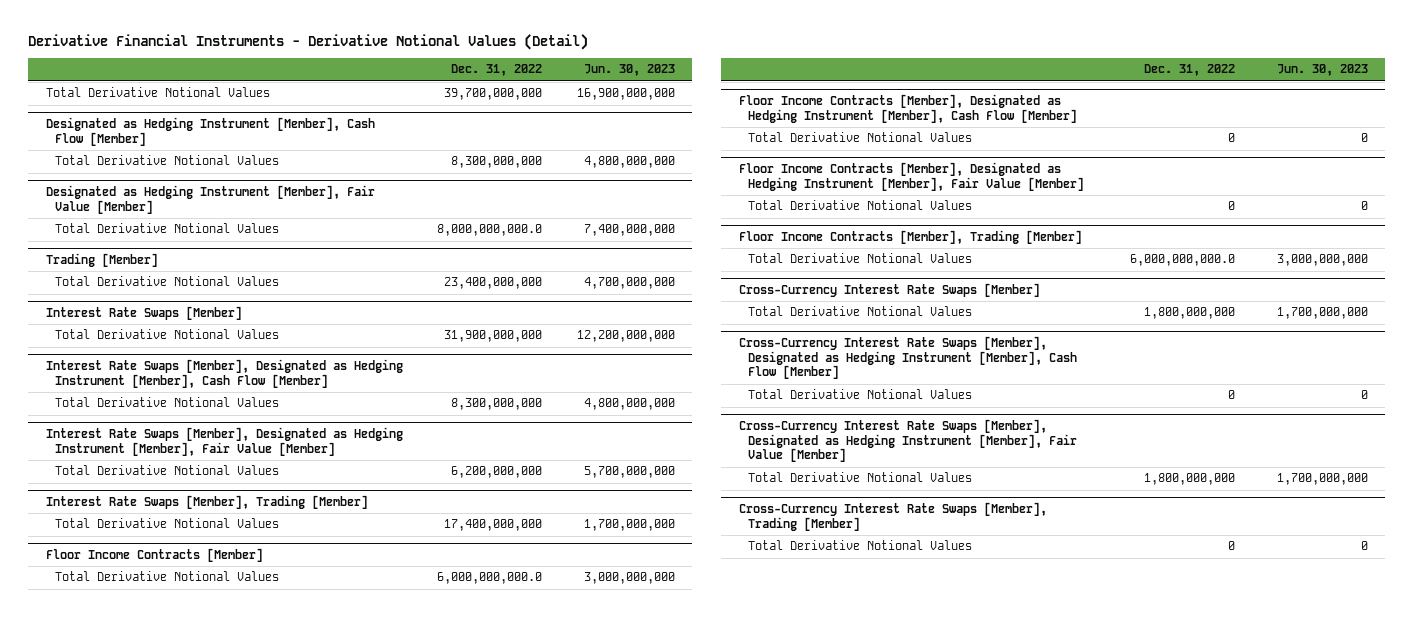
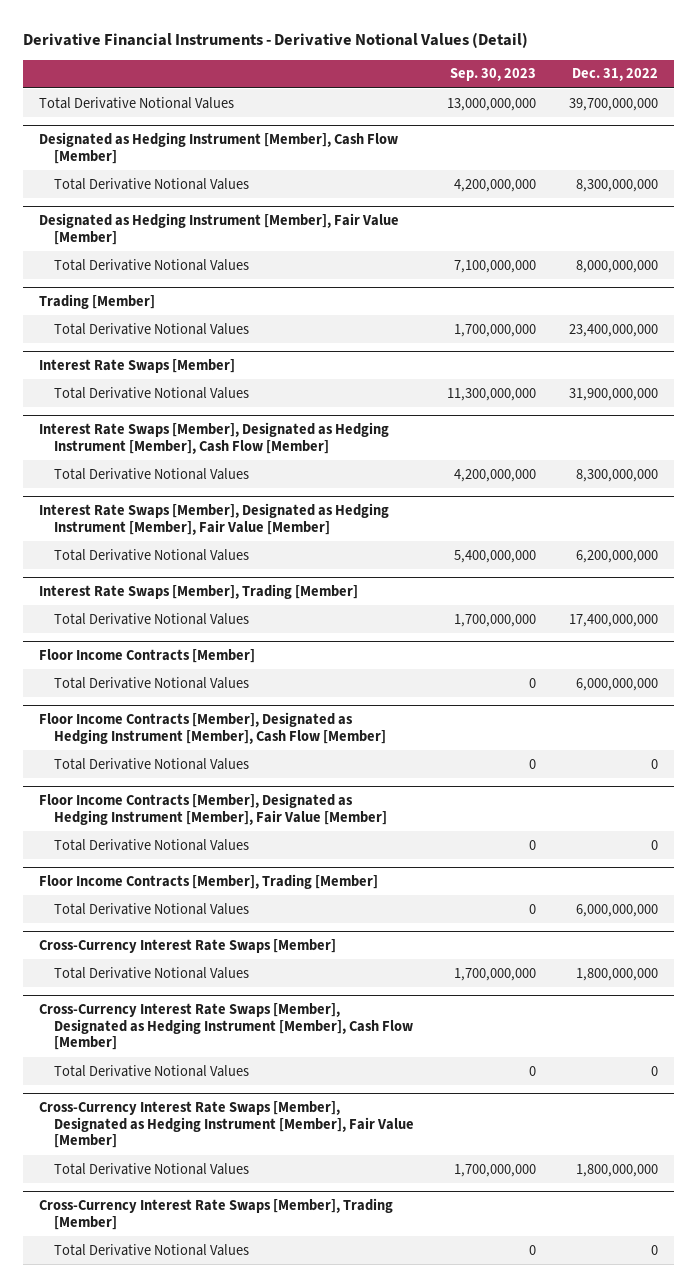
- | Dec. 31, 2022 | Jun. 30, 2023
+ | Sep. 30, 2023 | Dec. 31, 2022
@ Designated as Hedging Instrument [Member], Fair Value [Member]
- Total Derivative Notional Values | 8,000,000,000.0 | 7,400,000,000
+ Total Derivative Notional Values | 7,100,000,000 | 8,000,000,000
@ Floor Income Contracts [Member]
- Total Derivative Notional Values | 6,000,000,000.0 | 3,000,000,000
+ Total Derivative Notional Values | 0 | 6,000,000,000
@ Floor Income Contracts [Member], Trading [Member]
- Total Derivative Notional Values | 6,000,000,000.0 | 3,000,000,000
+ Total Derivative Notional Values | 0 | 6,000,000,000

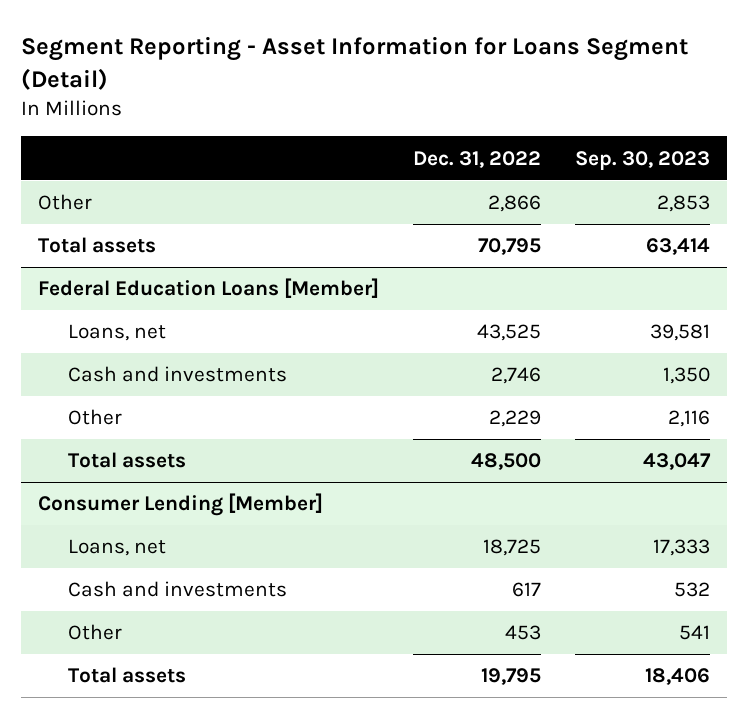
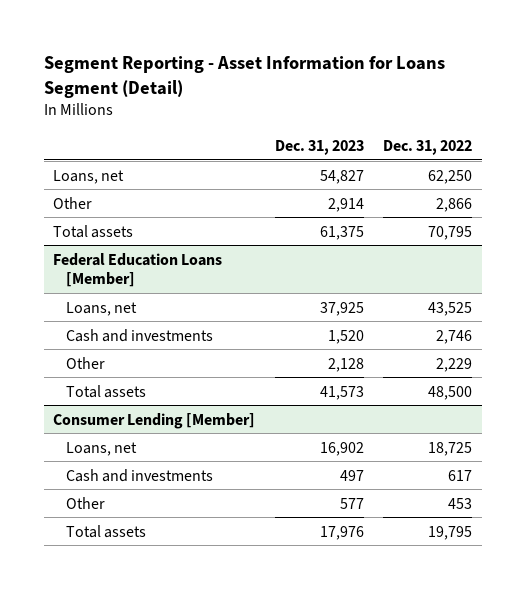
- | Dec. 31, 2022 | Sep. 30, 2023
+ | Dec. 31, 2023 | Dec. 31, 2022
+ Loans, net | 54,827 | 62,250

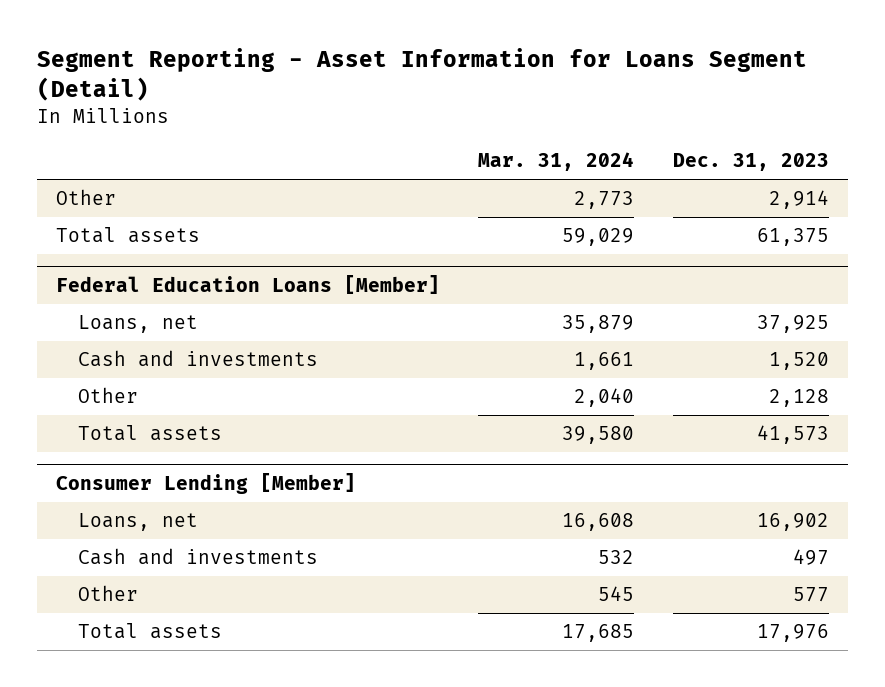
- | Dec. 31, 2023 | Dec. 31, 2022
+ | Mar. 31, 2024 | Dec. 31, 2023
- Loans, net | 54,827 | 62,250

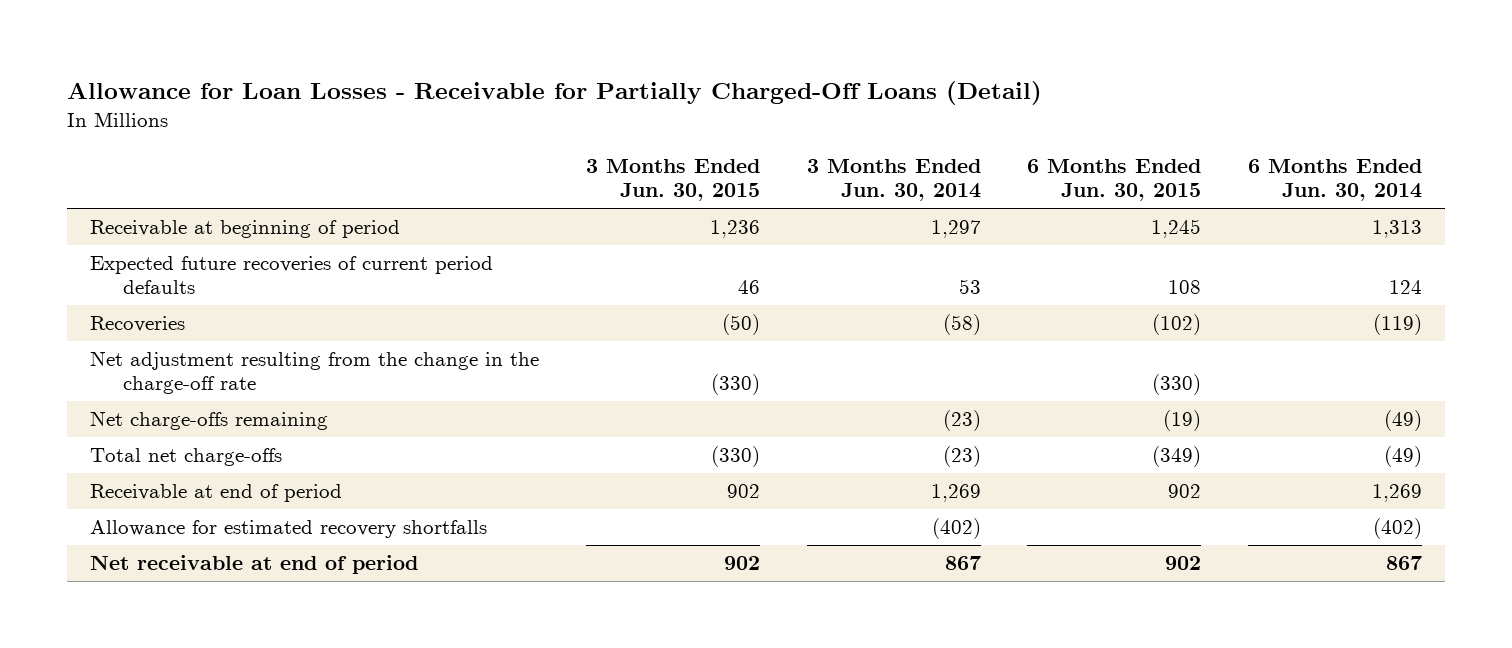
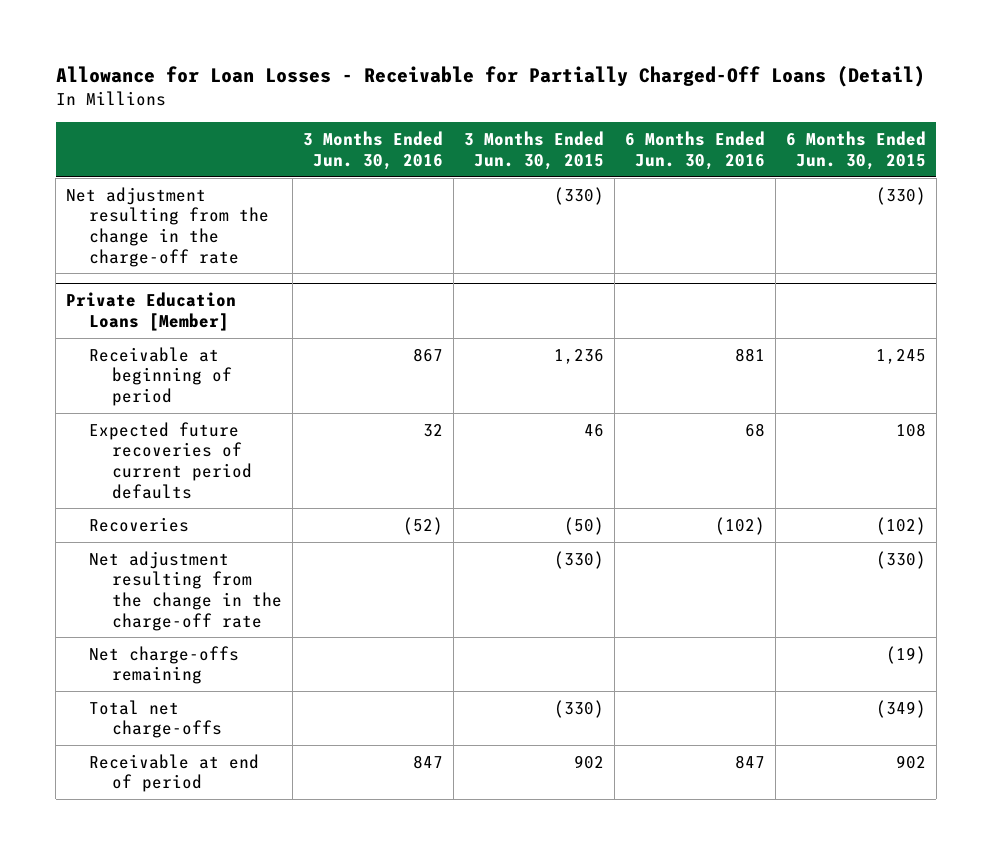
- | 3 Months Ended Jun. 30, 2015 | 3 Months Ended Jun. 30, 2014 | 6 Months Ended Jun. 30, 2015 | 6 Months Ended Jun. 30, 2014
+ | 3 Months Ended Jun. 30, 2016 | 3 Months Ended Jun. 30, 2015 | 6 Months Ended Jun. 30, 2016 | 6 Months Ended Jun. 30, 2015
+ Net adjustment resulting from the change in the charge-off rate | | (330) | | (330)
+ Private Education Loans [Member]
- Allowance for estimated recovery shortfalls | | (402) | | (402)
- Net receivable at end of period | 902 | 867 | 902 | 867

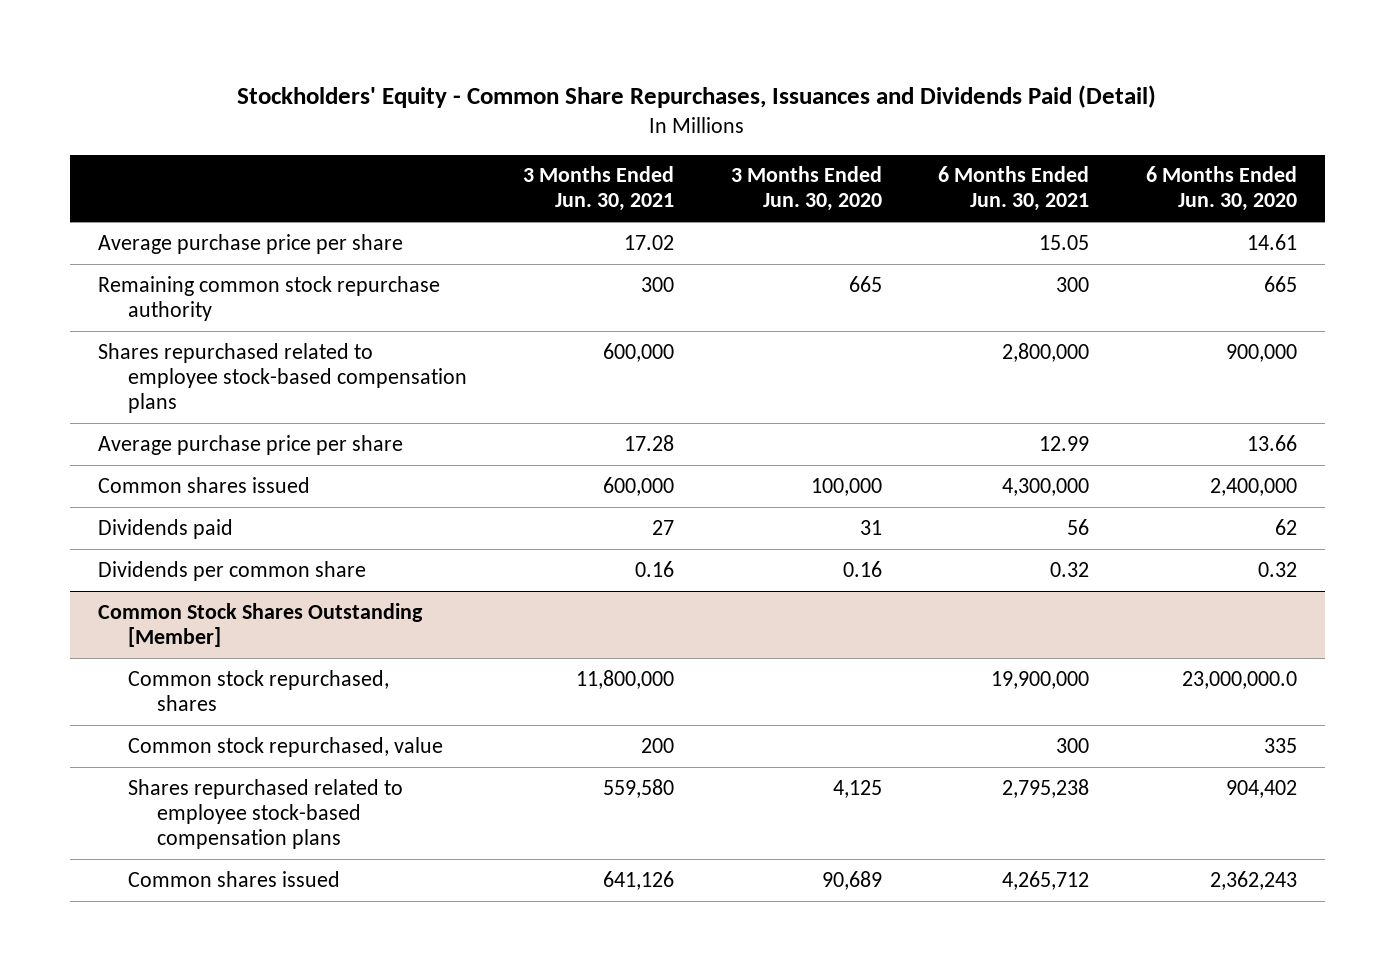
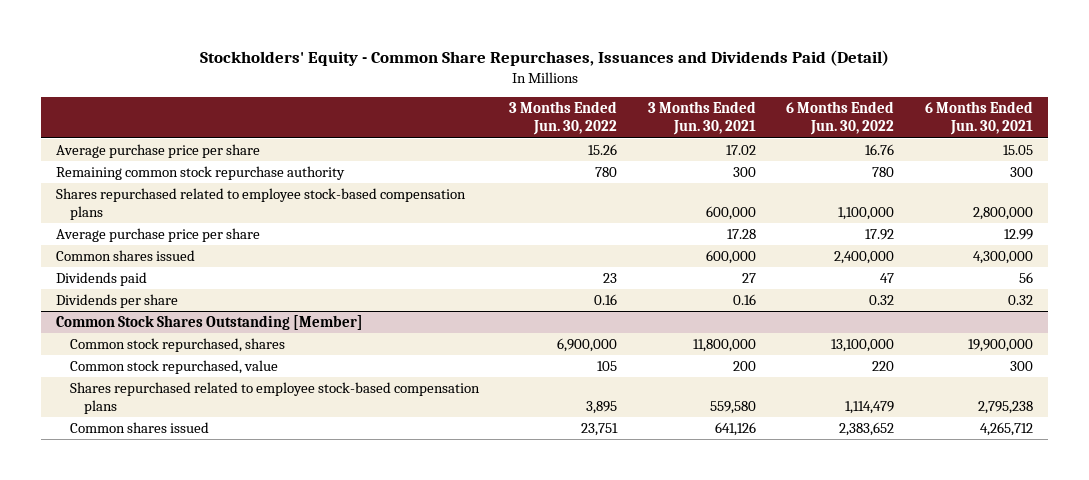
- | 3 Months Ended Jun. 30, 2021 | 3 Months Ended Jun. 30, 2020 | 6 Months Ended Jun. 30, 2021 | 6 Months Ended Jun. 30, 2020
+ | 3 Months Ended Jun. 30, 2022 | 3 Months Ended Jun. 30, 2021 | 6 Months Ended Jun. 30, 2022 | 6 Months Ended Jun. 30, 2021
- Dividends per common share | 0.16 | 0.16 | 0.32 | 0.32
+ Dividends per share | 0.16 | 0.16 | 0.32 | 0.32

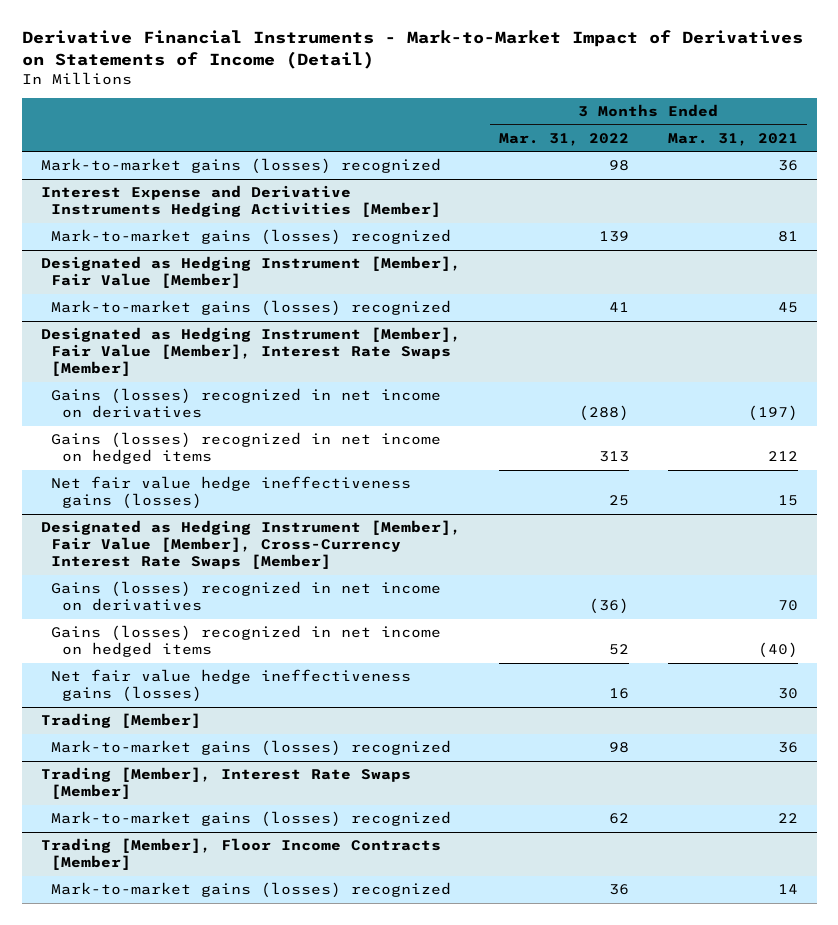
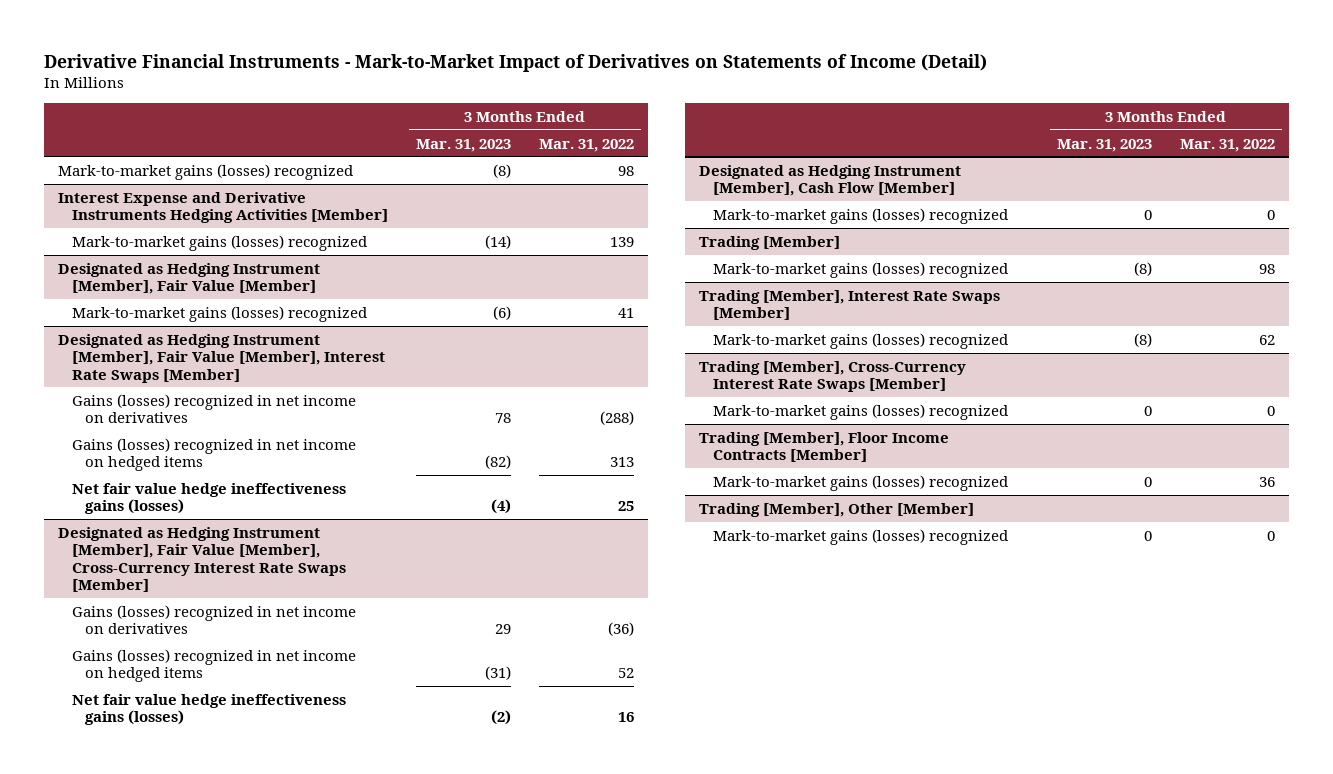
- | 3 Months Ended Mar. 31, 2022 | 3 Months Ended Mar. 31, 2021
+ | 3 Months Ended Mar. 31, 2023 | 3 Months Ended Mar. 31, 2022
+ Designated as Hedging Instrument [Member], Cash Flow [Member]
+ Mark-to-market gains (losses) recognized | 0 | 0
+ Trading [Member], Cross-Currency Interest Rate Swaps [Member]
+ Mark-to-market gains (losses) recognized | 0 | 0
+ Trading [Member], Other [Member]
+ Mark-to-market gains (losses) recognized | 0 | 0

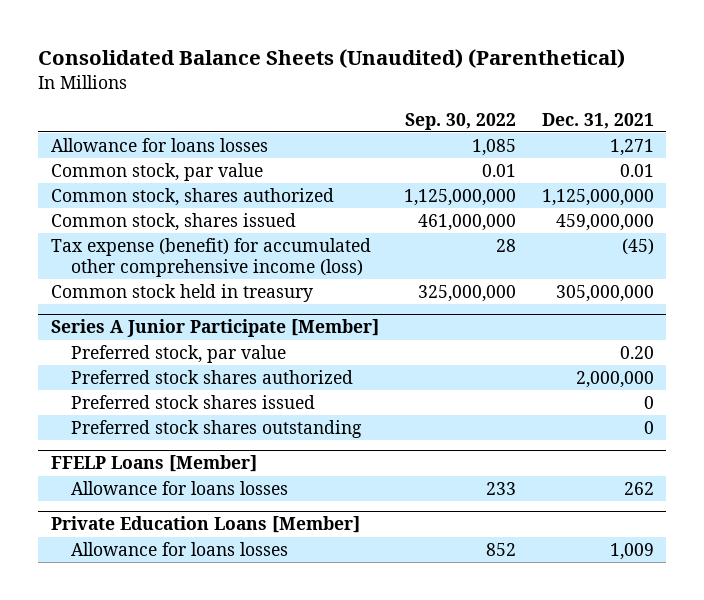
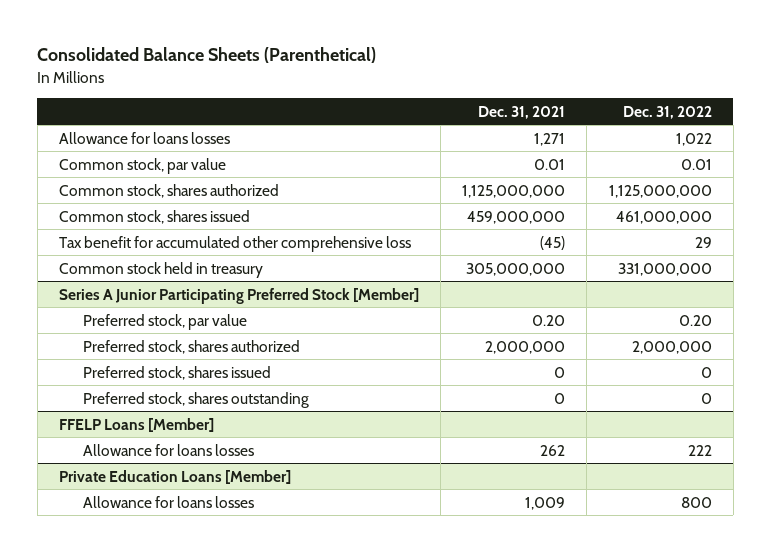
- Consolidated Balance Sheets (Unaudited) (Parenthetical)
+ Consolidated Balance Sheets (Parenthetical)
- | Sep. 30, 2022 | Dec. 31, 2021
+ | Dec. 31, 2021 | Dec. 31, 2022
- Tax expense (benefit) for accumulated other comprehensive income (loss) | 28 | (45)
+ Tax benefit for accumulated other comprehensive loss | (45) | 29
- Series A Junior Participate [Member]
+ Series A Junior Participating Preferred Stock [Member]
- Preferred stock shares authorized | | 2,000,000
- Preferred stock shares issued | | 0
- Preferred stock shares outstanding | | 0
+ Preferred stock, shares authorized | 2,000,000 | 2,000,000
+ Preferred stock, shares issued | 0 | 0
+ Preferred stock, shares outstanding | 0 | 0

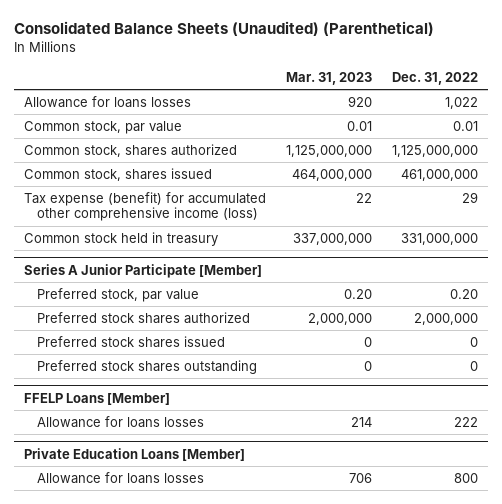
- Consolidated Balance Sheets (Parenthetical)
+ Consolidated Balance Sheets (Unaudited) (Parenthetical)
- | Dec. 31, 2021 | Dec. 31, 2022
+ | Mar. 31, 2023 | Dec. 31, 2022
- Tax benefit for accumulated other comprehensive loss | (45) | 29
+ Tax expense (benefit) for accumulated other comprehensive income (loss) | 22 | 29
- Series A Junior Participating Preferred Stock [Member]
+ Series A Junior Participate [Member]
- Preferred stock, shares authorized | 2,000,000 | 2,000,000
- Preferred stock, shares issued | 0 | 0
- Preferred stock, shares outstanding | 0 | 0
+ Preferred stock shares authorized | 2,000,000 | 2,000,000
+ Preferred stock shares issued | 0 | 0
+ Preferred stock shares outstanding | 0 | 0

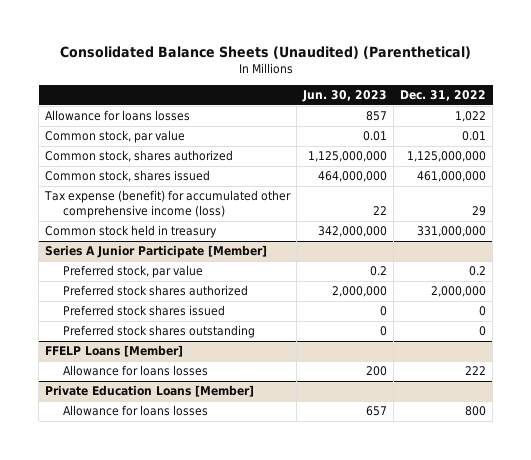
- | Mar. 31, 2023 | Dec. 31, 2022
+ | Jun. 30, 2023 | Dec. 31, 2022
@ Series A Junior Participate [Member]
- Preferred stock, par value | 0.20 | 0.20
+ Preferred stock, par value | 0.2 | 0.2

